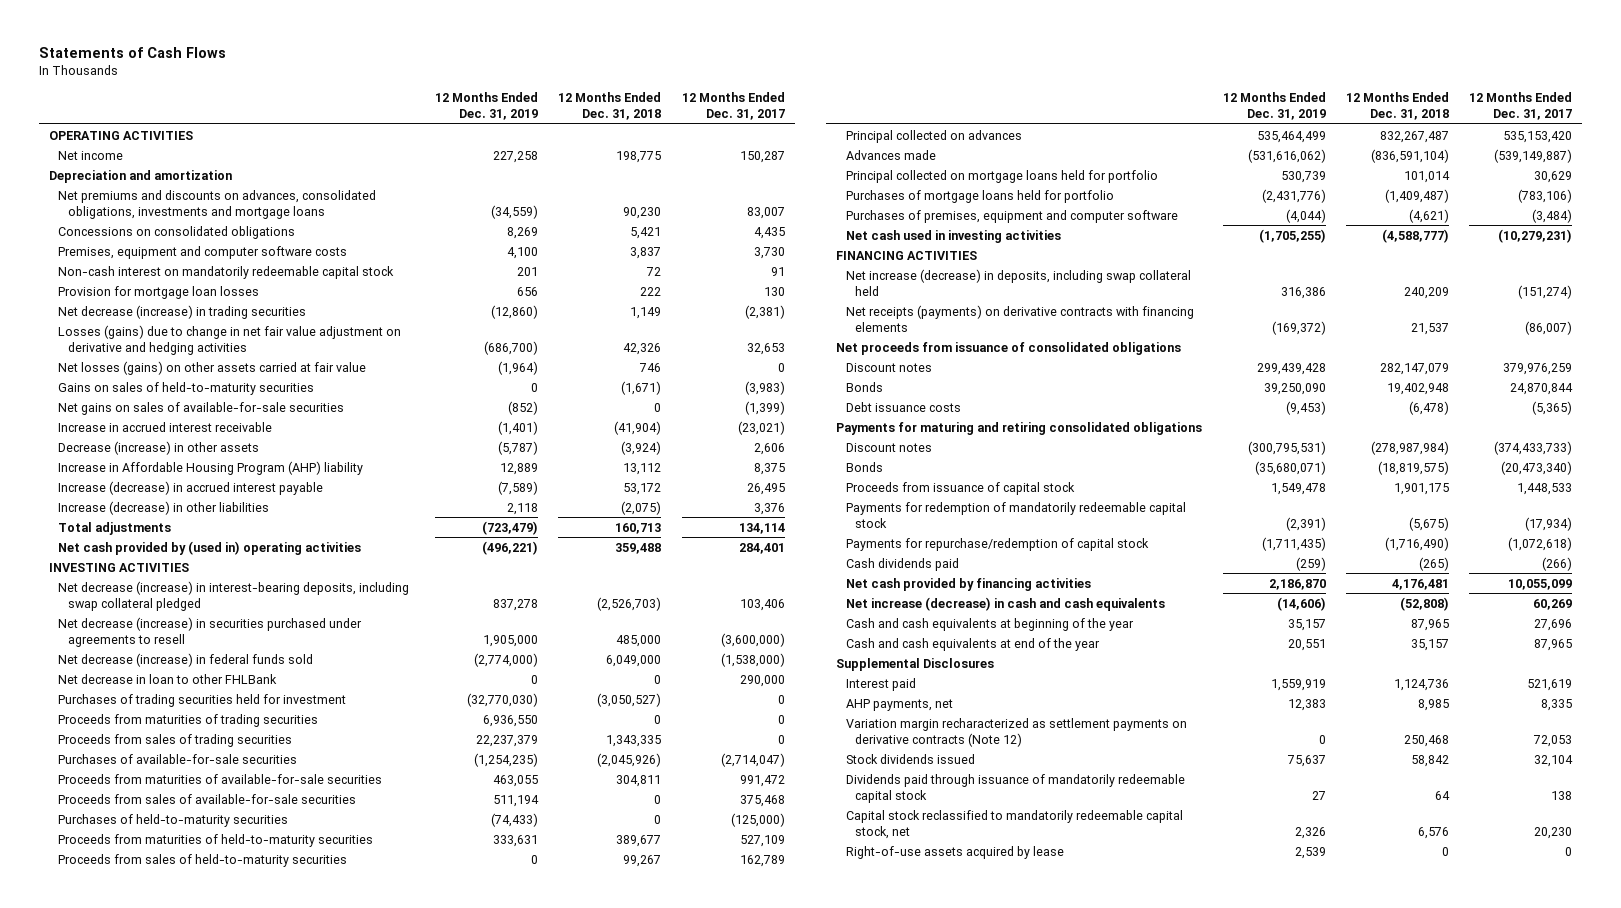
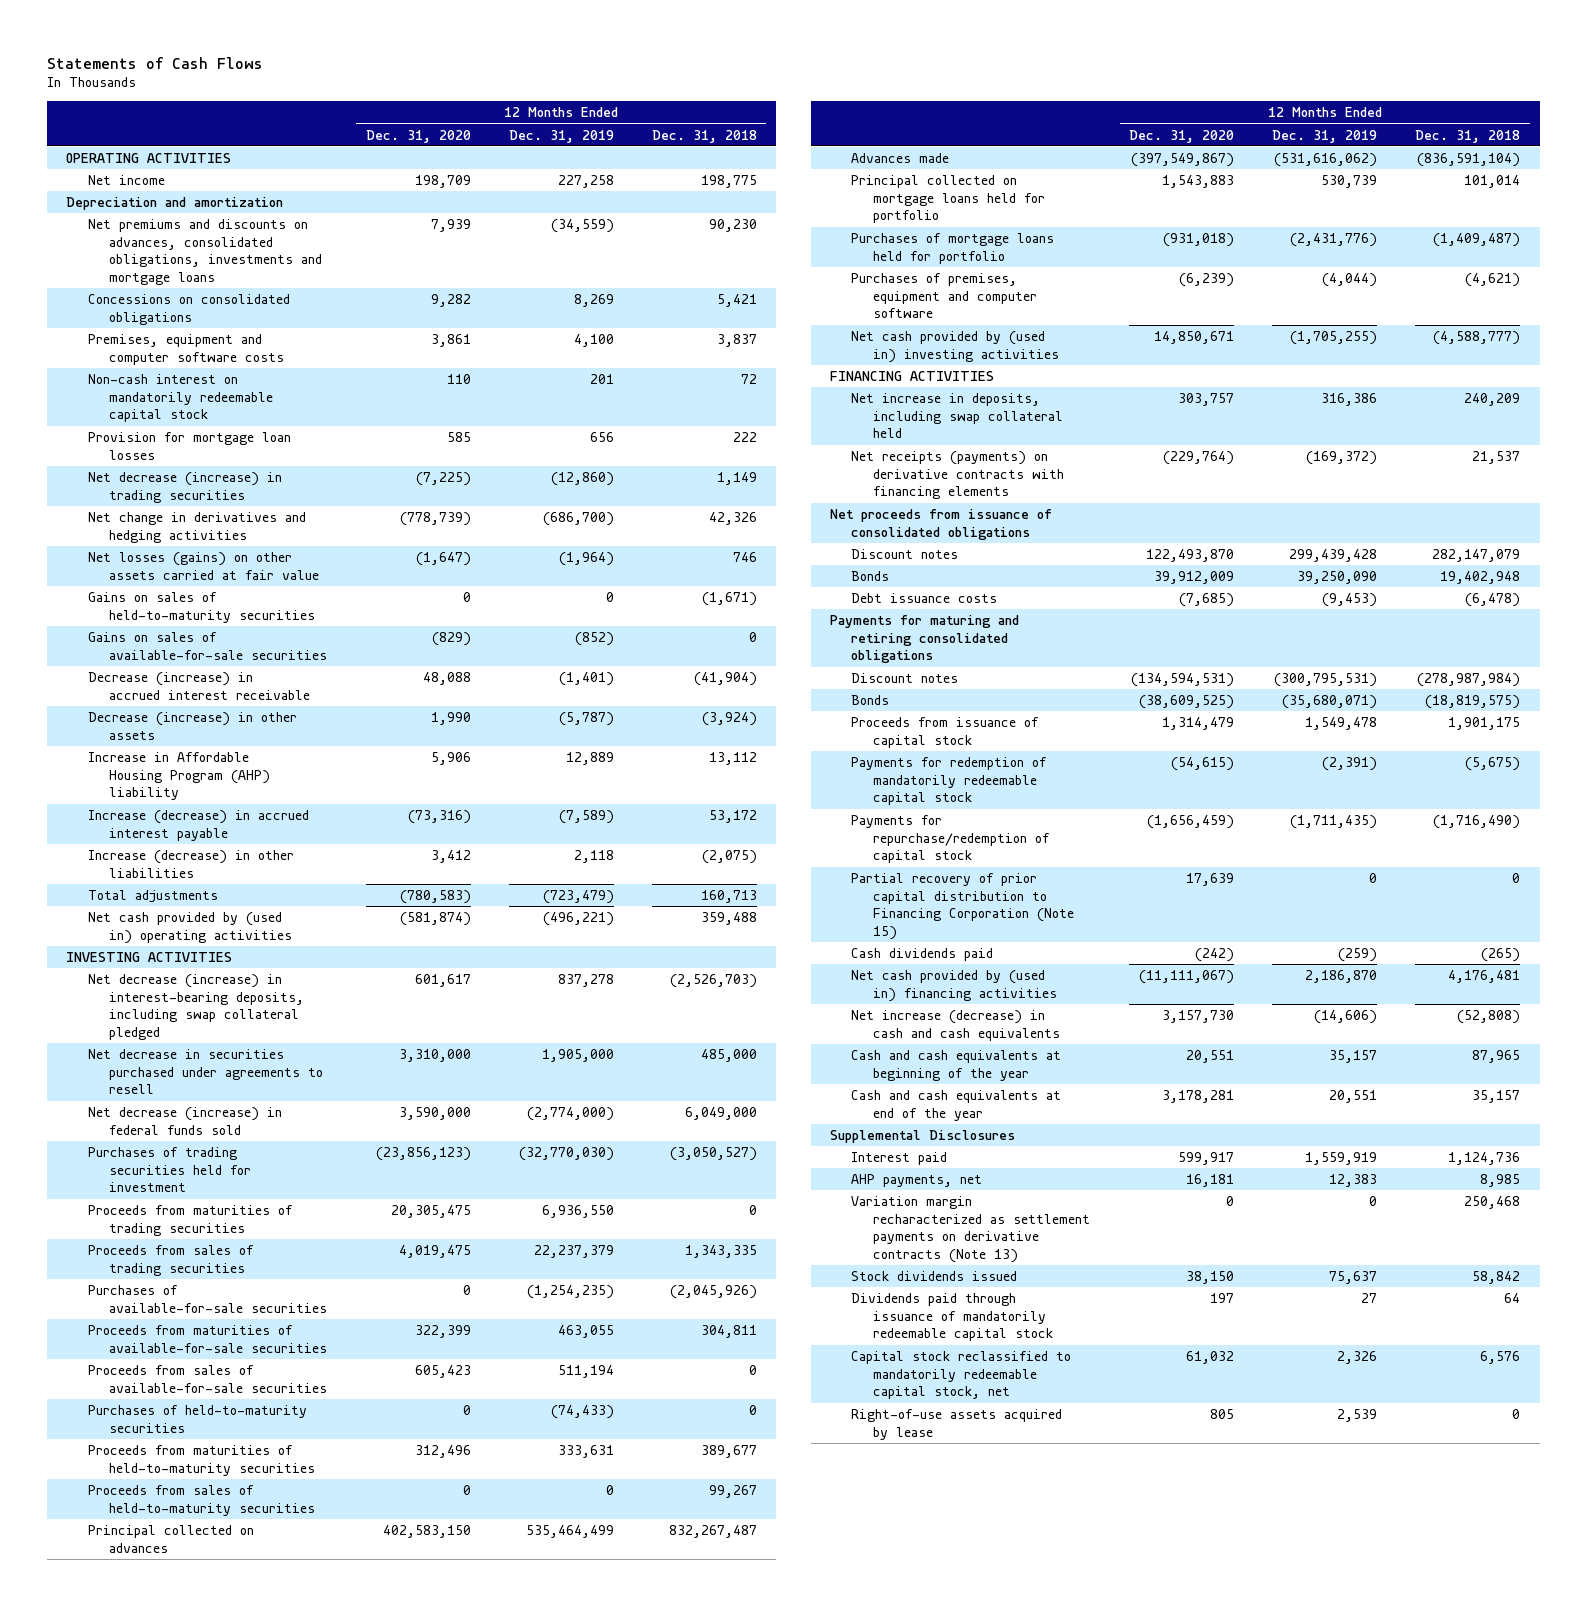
- | 12 Months Ended Dec. 31, 2019 | 12 Months Ended Dec. 31, 2018 | 12 Months Ended Dec. 31, 2017
+ | 12 Months Ended Dec. 31, 2020 | 12 Months Ended Dec. 31, 2019 | 12 Months Ended Dec. 31, 2018
- Losses (gains) due to change in net fair value adjustment on derivative and hedging activities | (686,700) | 42,326 | 32,653
+ Net change in derivatives and hedging activities | (778,739) | (686,700) | 42,326
- Net gains on sales of available-for-sale securities | (852) | 0 | (1,399)
- Increase in accrued interest receivable | (1,401) | (41,904) | (23,021)
+ Gains on sales of available-for-sale securities | (829) | (852) | 0
+ Decrease (increase) in accrued interest receivable | 48,088 | (1,401) | (41,904)
- Net decrease (increase) in securities purchased under agreements to resell | 1,905,000 | 485,000 | (3,600,000)
+ Net decrease in securities purchased under agreements to resell | 3,310,000 | 1,905,000 | 485,000
- Net decrease in loan to other FHLBank | 0 | 0 | 290,000
- Net cash used in investing activities | (1,705,255) | (4,588,777) | (10,279,231)
+ Net cash provided by (used in) investing activities | 14,850,671 | (1,705,255) | (4,588,777)
- Net increase (decrease) in deposits, including swap collateral held | 316,386 | 240,209 | (151,274)
+ Net increase in deposits, including swap collateral held | 303,757 | 316,386 | 240,209
+ Partial recovery of prior capital distribution to Financing Corporation (Note 15) | 17,639 | 0 | 0
- Net cash provided by financing activities | 2,186,870 | 4,176,481 | 10,055,099
+ Net cash provided by (used in) financing activities | (11,111,067) | 2,186,870 | 4,176,481
- Variation margin recharacterized as settlement payments on derivative contracts (Note 12) | 0 | 250,468 | 72,053
+ Variation margin recharacterized as settlement payments on derivative contracts (Note 13) | 0 | 0 | 250,468

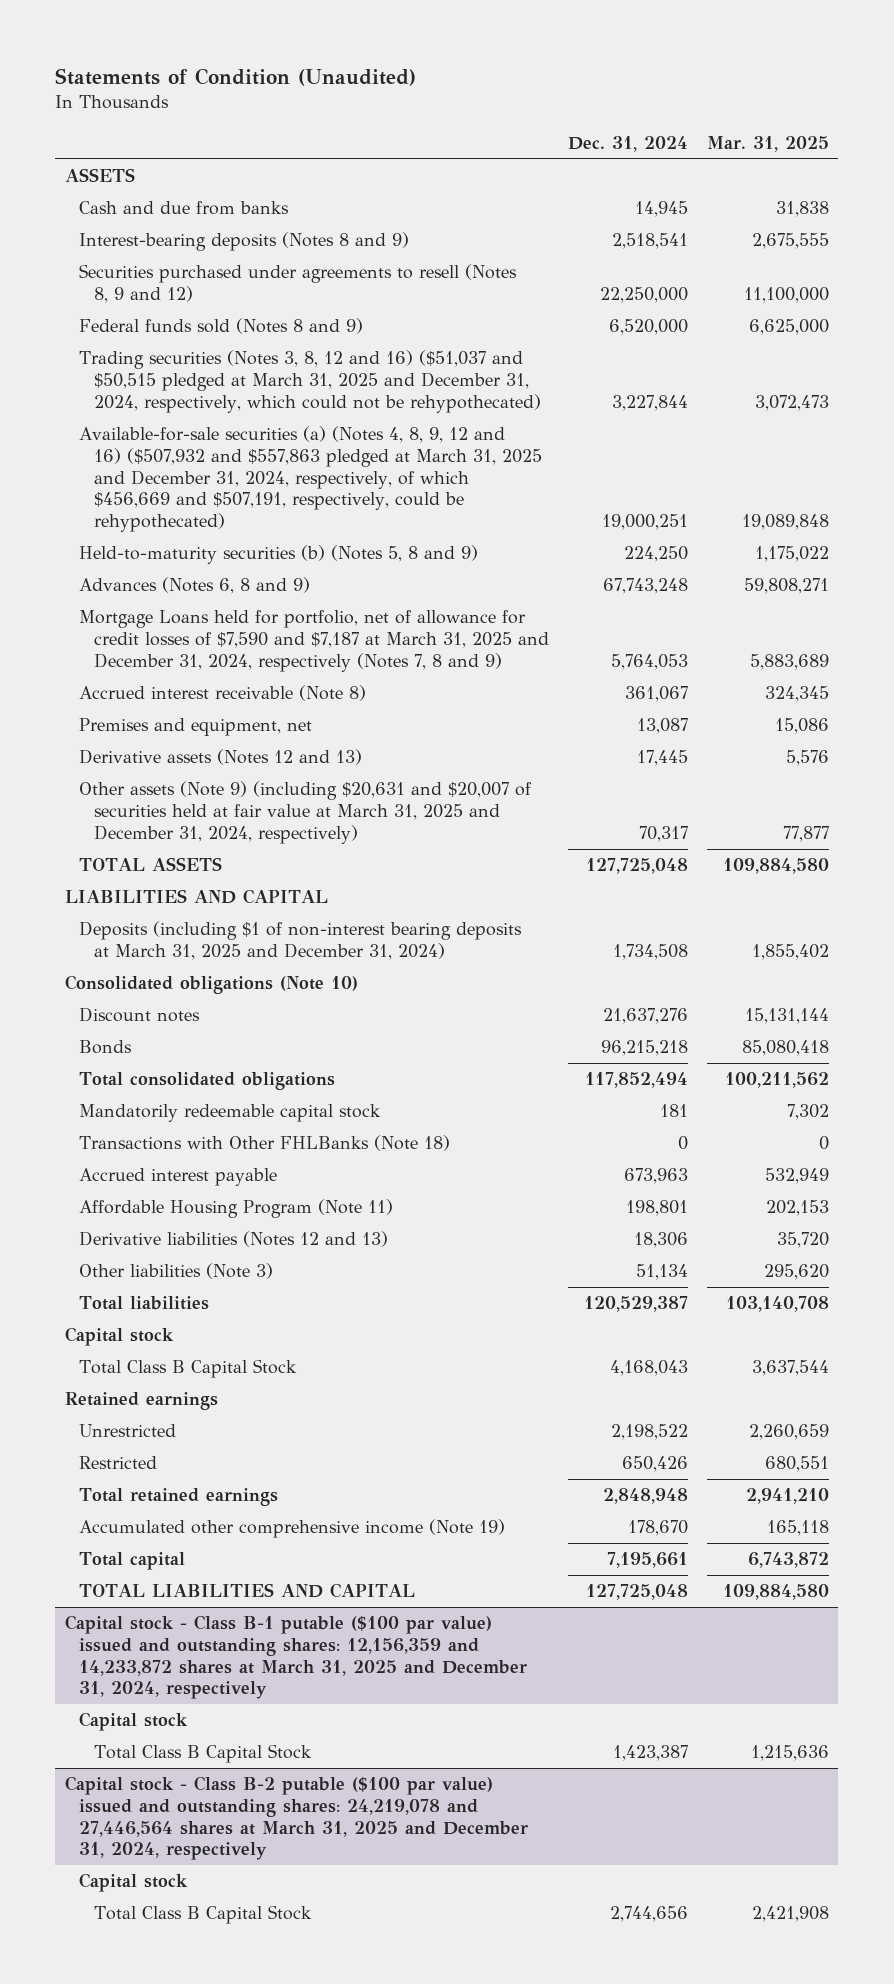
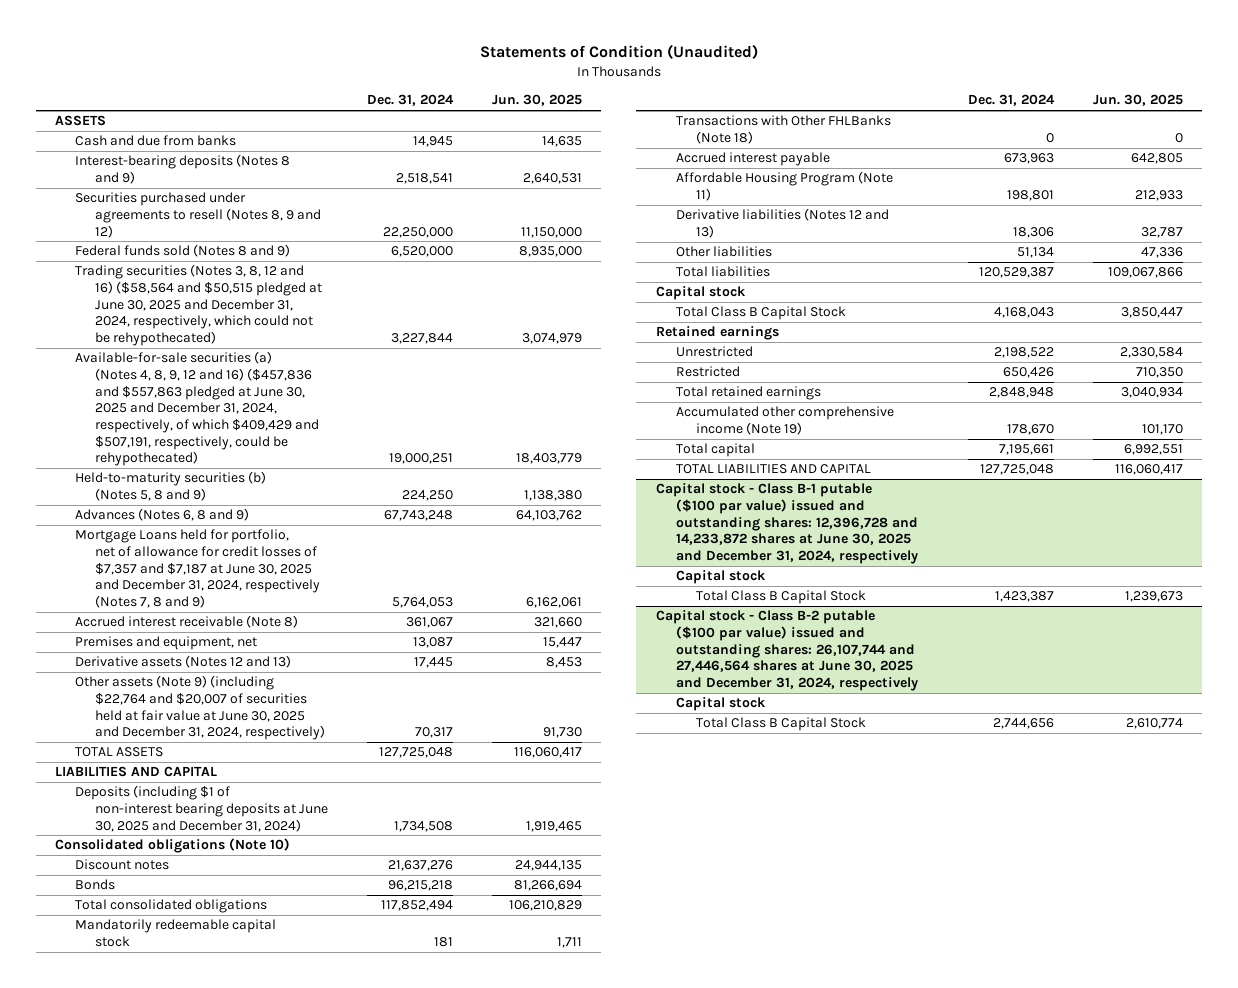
- | Dec. 31, 2024 | Mar. 31, 2025
+ | Dec. 31, 2024 | Jun. 30, 2025
- Trading securities (Notes 3, 8, 12 and 16) ($51,037 and $50,515 pledged at March 31, 2025 and December 31, 2024, respectively, which could not be rehypothecated) | 3,227,844 | 3,072,473
- Available-for-sale securities (a) (Notes 4, 8, 9, 12 and 16) ($507,932 and $557,863 pledged at March 31, 2025 and December 31, 2024, respectively, of which $456,669 and $507,191, respectively, could be rehypothecated) | 19,000,251 | 19,089,848
+ Trading securities (Notes 3, 8, 12 and 16) ($58,564 and $50,515 pledged at June 30, 2025 and December 31, 2024, respectively, which could not be rehypothecated) | 3,227,844 | 3,074,979
+ Available-for-sale securities (a) (Notes 4, 8, 9, 12 and 16) ($457,836 and $557,863 pledged at June 30, 2025 and December 31, 2024, respectively, of which $409,429 and $507,191, respectively, could be rehypothecated) | 19,000,251 | 18,403,779
- Mortgage Loans held for portfolio, net of allowance for credit losses of $7,590 and $7,187 at March 31, 2025 and December 31, 2024, respectively (Notes 7, 8 and 9) | 5,764,053 | 5,883,689
+ Mortgage Loans held for portfolio, net of allowance for credit losses of $7,357 and $7,187 at June 30, 2025 and December 31, 2024, respectively (Notes 7, 8 and 9) | 5,764,053 | 6,162,061
- Other assets (Note 9) (including $20,631 and $20,007 of securities held at fair value at March 31, 2025 and December 31, 2024, respectively) | 70,317 | 77,877
+ Other assets (Note 9) (including $22,764 and $20,007 of securities held at fair value at June 30, 2025 and December 31, 2024, respectively) | 70,317 | 91,730
- Deposits (including $1 of non-interest bearing deposits at March 31, 2025 and December 31, 2024) | 1,734,508 | 1,855,402
+ Deposits (including $1 of non-interest bearing deposits at June 30, 2025 and December 31, 2024) | 1,734,508 | 1,919,465
- Other liabilities (Note 3) | 51,134 | 295,620
+ Other liabilities | 51,134 | 47,336
- Capital stock - Class B-1 putable ($100 par value) issued and outstanding shares: 12,156,359 and 14,233,872 shares at March 31, 2025 and December 31, 2024, respectively
+ Capital stock - Class B-1 putable ($100 par value) issued and outstanding shares: 12,396,728 and 14,233,872 shares at June 30, 2025 and December 31, 2024, respectively
- Capital stock - Class B-2 putable ($100 par value) issued and outstanding shares: 24,219,078 and 27,446,564 shares at March 31, 2025 and December 31, 2024, respectively
+ Capital stock - Class B-2 putable ($100 par value) issued and outstanding shares: 26,107,744 and 27,446,564 shares at June 30, 2025 and December 31, 2024, respectively

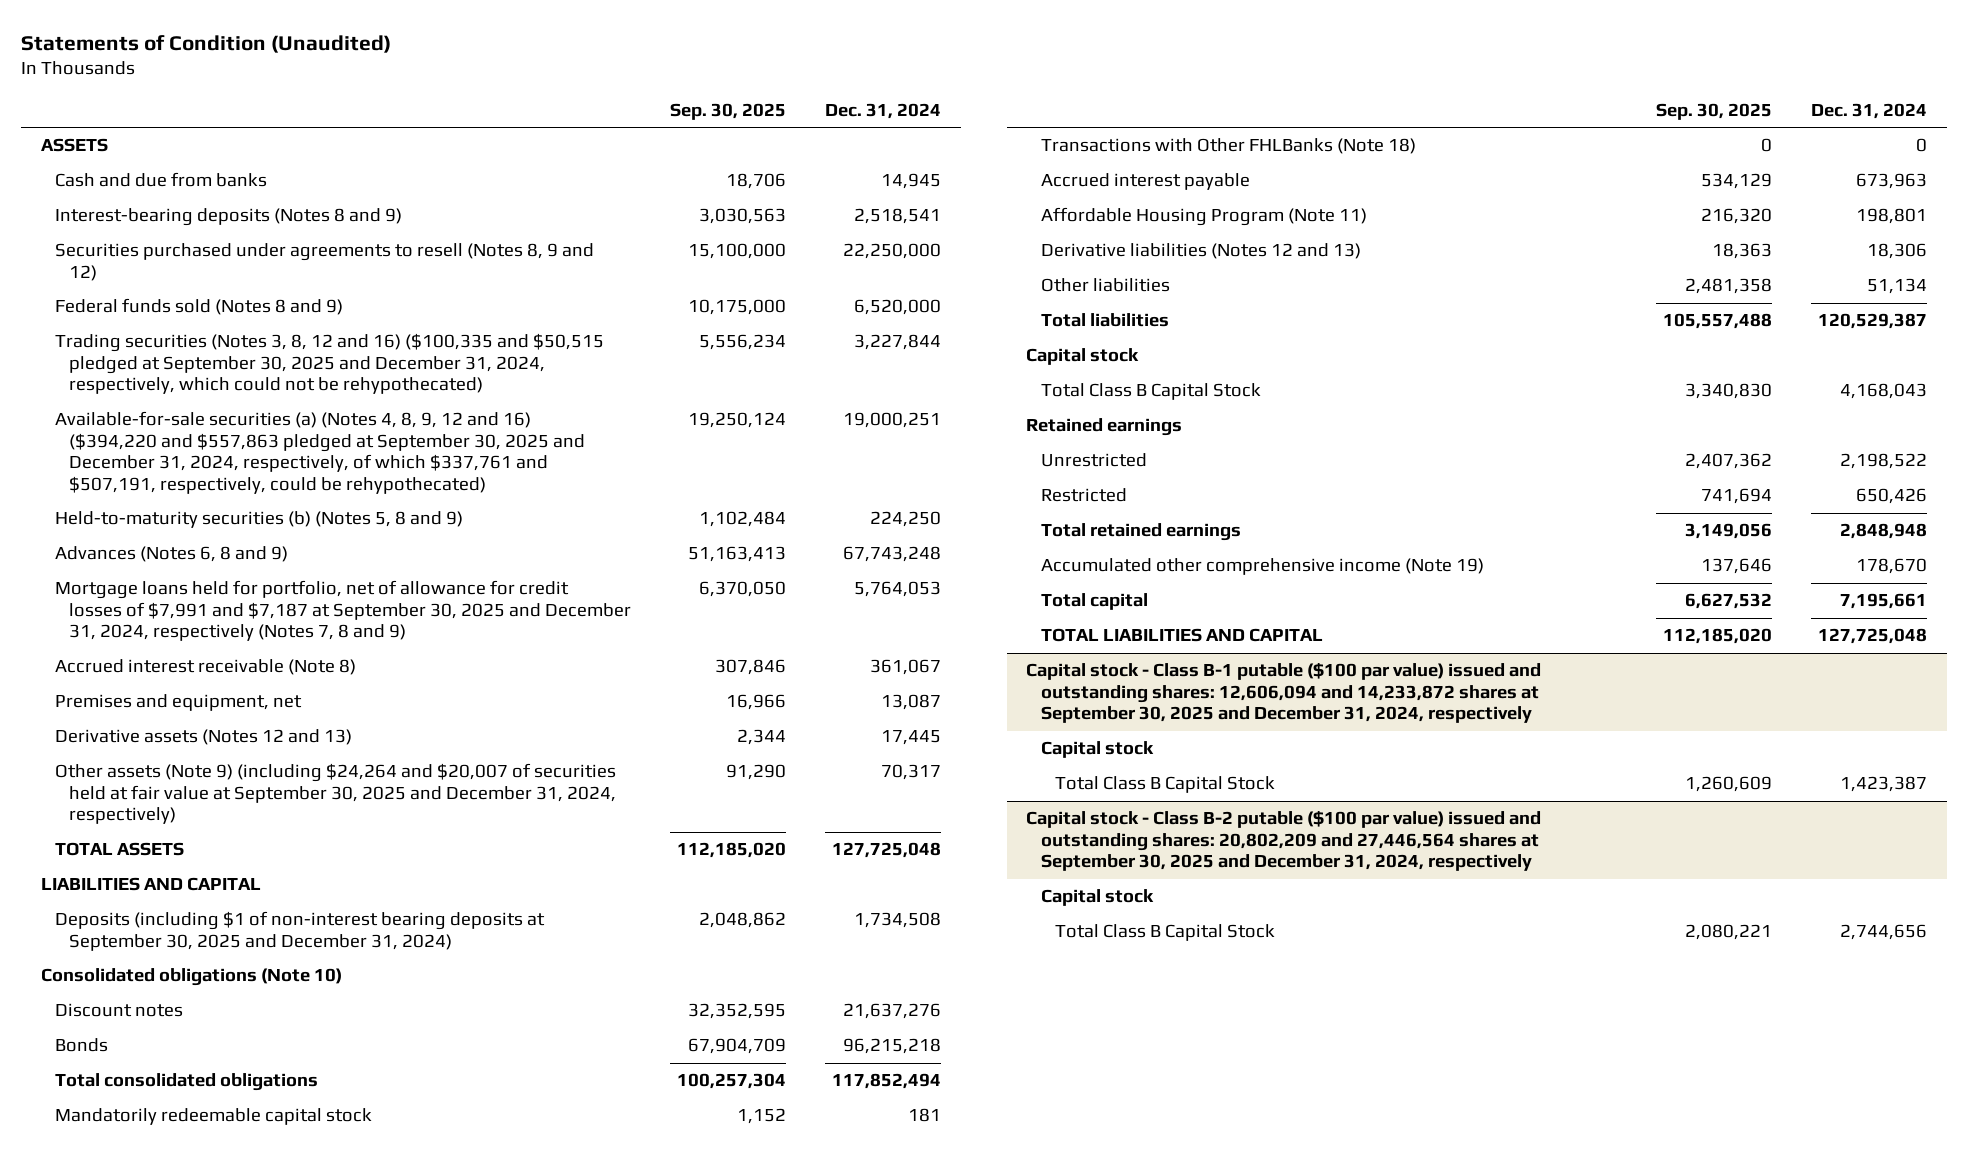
- | Dec. 31, 2024 | Jun. 30, 2025
+ | Sep. 30, 2025 | Dec. 31, 2024
- Trading securities (Notes 3, 8, 12 and 16) ($58,564 and $50,515 pledged at June 30, 2025 and December 31, 2024, respectively, which could not be rehypothecated) | 3,227,844 | 3,074,979
- Available-for-sale securities (a) (Notes 4, 8, 9, 12 and 16) ($457,836 and $557,863 pledged at June 30, 2025 and December 31, 2024, respectively, of which $409,429 and $507,191, respectively, could be rehypothecated) | 19,000,251 | 18,403,779
+ Trading securities (Notes 3, 8, 12 and 16) ($100,335 and $50,515 pledged at September 30, 2025 and December 31, 2024, respectively, which could not be rehypothecated) | 5,556,234 | 3,227,844
+ Available-for-sale securities (a) (Notes 4, 8, 9, 12 and 16) ($394,220 and $557,863 pledged at September 30, 2025 and December 31, 2024, respectively, of which $337,761 and $507,191, respectively, could be rehypothecated) | 19,250,124 | 19,000,251
- Mortgage Loans held for portfolio, net of allowance for credit losses of $7,357 and $7,187 at June 30, 2025 and December 31, 2024, respectively (Notes 7, 8 and 9) | 5,764,053 | 6,162,061
+ Mortgage loans held for portfolio, net of allowance for credit losses of $7,991 and $7,187 at September 30, 2025 and December 31, 2024, respectively (Notes 7, 8 and 9) | 6,370,050 | 5,764,053
- Other assets (Note 9) (including $22,764 and $20,007 of securities held at fair value at June 30, 2025 and December 31, 2024, respectively) | 70,317 | 91,730
+ Other assets (Note 9) (including $24,264 and $20,007 of securities held at fair value at September 30, 2025 and December 31, 2024, respectively) | 91,290 | 70,317
- Deposits (including $1 of non-interest bearing deposits at June 30, 2025 and December 31, 2024) | 1,734,508 | 1,919,465
+ Deposits (including $1 of non-interest bearing deposits at September 30, 2025 and December 31, 2024) | 2,048,862 | 1,734,508
- Capital stock - Class B-1 putable ($100 par value) issued and outstanding shares: 12,396,728 and 14,233,872 shares at June 30, 2025 and December 31, 2024, respectively
+ Capital stock - Class B-1 putable ($100 par value) issued and outstanding shares: 12,606,094 and 14,233,872 shares at September 30, 2025 and December 31, 2024, respectively
- Capital stock - Class B-2 putable ($100 par value) issued and outstanding shares: 26,107,744 and 27,446,564 shares at June 30, 2025 and December 31, 2024, respectively
+ Capital stock - Class B-2 putable ($100 par value) issued and outstanding shares: 20,802,209 and 27,446,564 shares at September 30, 2025 and December 31, 2024, respectively

